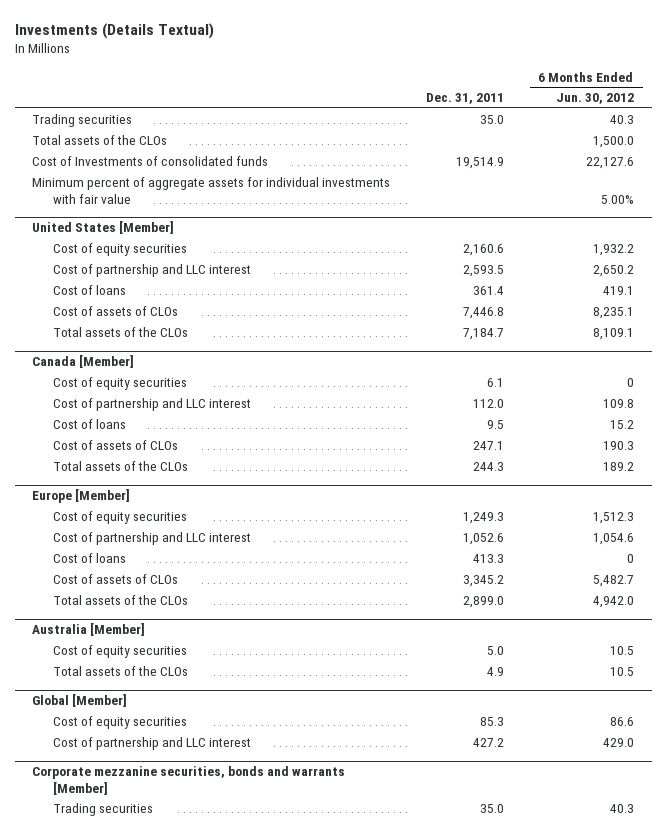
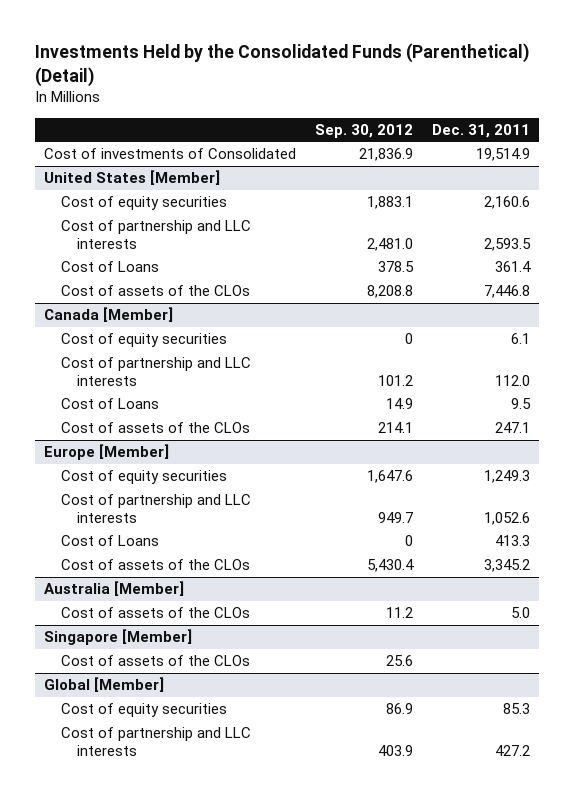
- Investments (Details Textual)
+ Investments Held by the Consolidated Funds (Parenthetical) (Detail)
- | Dec. 31, 2011 | 6 Months Ended Jun. 30, 2012
+ | Sep. 30, 2012 | Dec. 31, 2011
- Trading securities | 35.0 | 40.3
- Total assets of the CLOs | | 1,500.0
- Cost of Investments of consolidated funds | 19,514.9 | 22,127.6
- Minimum percent of aggregate assets for individual investments with fair value | | 5.00%
+ Cost of investments of Consolidated | 21,836.9 | 19,514.9
@ United States [Member]
- Cost of partnership and LLC interest | 2,593.5 | 2,650.2
- Cost of loans | 361.4 | 419.1
- Cost of assets of CLOs | 7,446.8 | 8,235.1
- Total assets of the CLOs | 7,184.7 | 8,109.1
+ Cost of partnership and LLC interests | 2,481.0 | 2,593.5
+ Cost of Loans | 378.5 | 361.4
+ Cost of assets of the CLOs | 8,208.8 | 7,446.8
@ Canada [Member]
- Cost of partnership and LLC interest | 112.0 | 109.8
- Cost of loans | 9.5 | 15.2
- Cost of assets of CLOs | 247.1 | 190.3
- Total assets of the CLOs | 244.3 | 189.2
+ Cost of partnership and LLC interests | 101.2 | 112.0
+ Cost of Loans | 14.9 | 9.5
+ Cost of assets of the CLOs | 214.1 | 247.1
@ Europe [Member]
- Cost of partnership and LLC interest | 1,052.6 | 1,054.6
- Cost of loans | 413.3 | 0
- Cost of assets of CLOs | 3,345.2 | 5,482.7
- Total assets of the CLOs | 2,899.0 | 4,942.0
+ Cost of partnership and LLC interests | 949.7 | 1,052.6
+ Cost of Loans | 0 | 413.3
+ Cost of assets of the CLOs | 5,430.4 | 3,345.2
@ Australia [Member]
- Cost of equity securities | 5.0 | 10.5
- Total assets of the CLOs | 4.9 | 10.5
+ Cost of assets of the CLOs | 11.2 | 5.0
+ Singapore [Member]
+ Cost of assets of the CLOs | 25.6 |
@ Global [Member]
- Cost of partnership and LLC interest | 427.2 | 429.0
- Corporate mezzanine securities, bonds and warrants [Member]
- Trading securities | 35.0 | 40.3
@ Global [Member]
+ Cost of partnership and LLC interests | 403.9 | 427.2

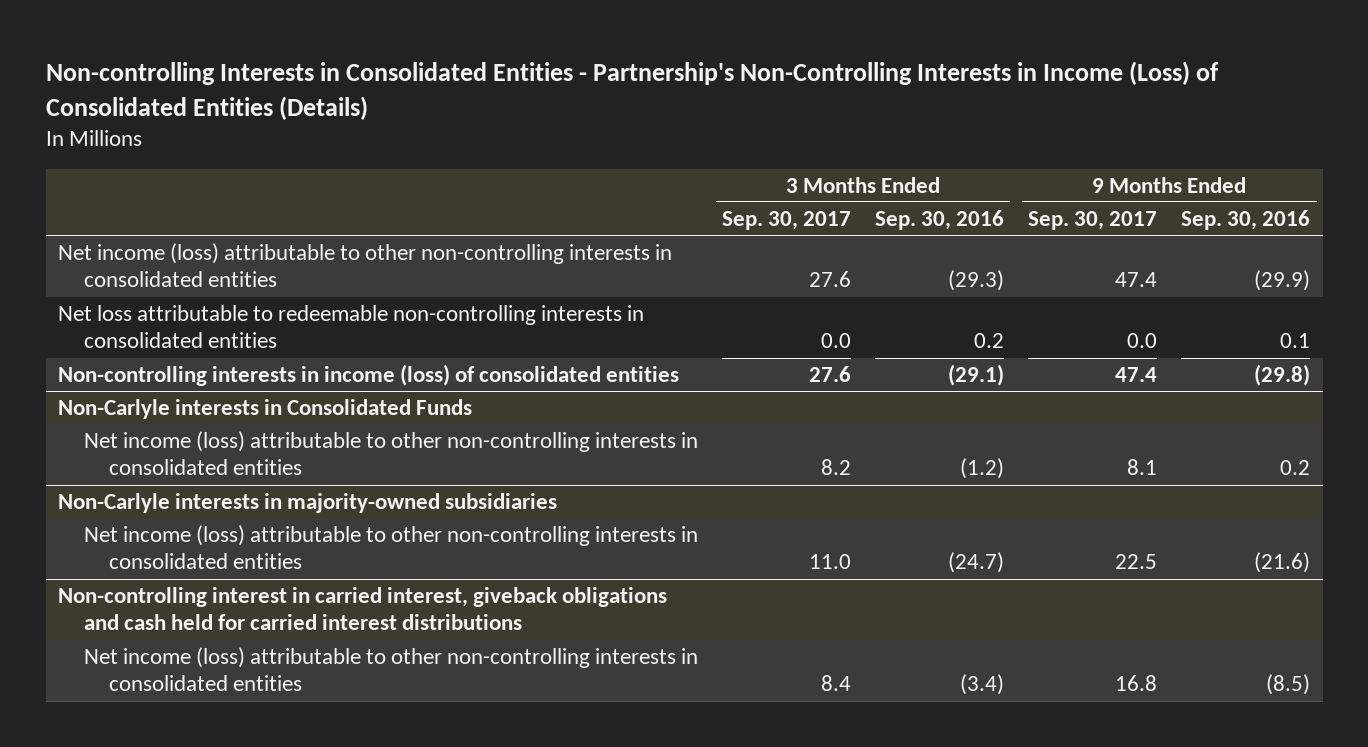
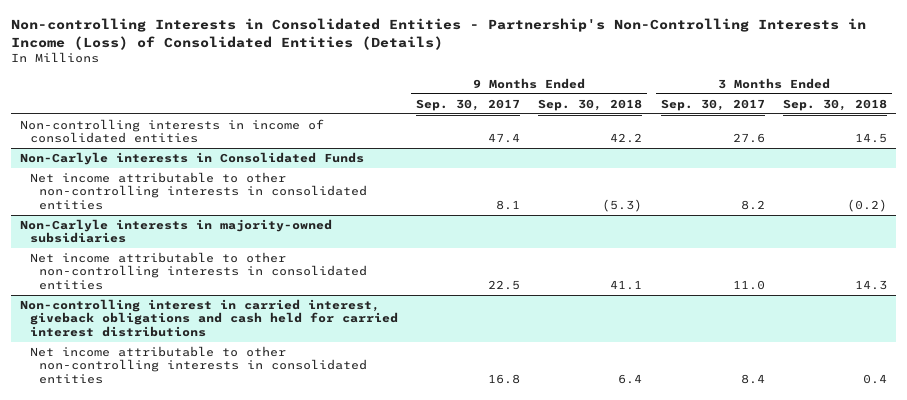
- | 3 Months Ended Sep. 30, 2017 | 3 Months Ended Sep. 30, 2016 | 9 Months Ended Sep. 30, 2017 | 9 Months Ended Sep. 30, 2016
+ | 9 Months Ended Sep. 30, 2017 | 9 Months Ended Sep. 30, 2018 | 3 Months Ended Sep. 30, 2017 | 3 Months Ended Sep. 30, 2018
- Net income (loss) attributable to other non-controlling interests in consolidated entities | 27.6 | (29.3) | 47.4 | (29.9)
- Net loss attributable to redeemable non-controlling interests in consolidated entities | 0.0 | 0.2 | 0.0 | 0.1
- Non-controlling interests in income (loss) of consolidated entities | 27.6 | (29.1) | 47.4 | (29.8)
+ Non-controlling interests in income of consolidated entities | 47.4 | 42.2 | 27.6 | 14.5
@ Non-Carlyle interests in Consolidated Funds
- Net income (loss) attributable to other non-controlling interests in consolidated entities | 8.2 | (1.2) | 8.1 | 0.2
+ Net income attributable to other non-controlling interests in consolidated entities | 8.1 | (5.3) | 8.2 | (0.2)
@ Non-Carlyle interests in majority-owned subsidiaries
- Net income (loss) attributable to other non-controlling interests in consolidated entities | 11.0 | (24.7) | 22.5 | (21.6)
+ Net income attributable to other non-controlling interests in consolidated entities | 22.5 | 41.1 | 11.0 | 14.3
@ Non-controlling interest in carried interest, giveback obligations and cash held for carried interest distributions
- Net income (loss) attributable to other non-controlling interests in consolidated entities | 8.4 | (3.4) | 16.8 | (8.5)
+ Net income attributable to other non-controlling interests in consolidated entities | 16.8 | 6.4 | 8.4 | 0.4

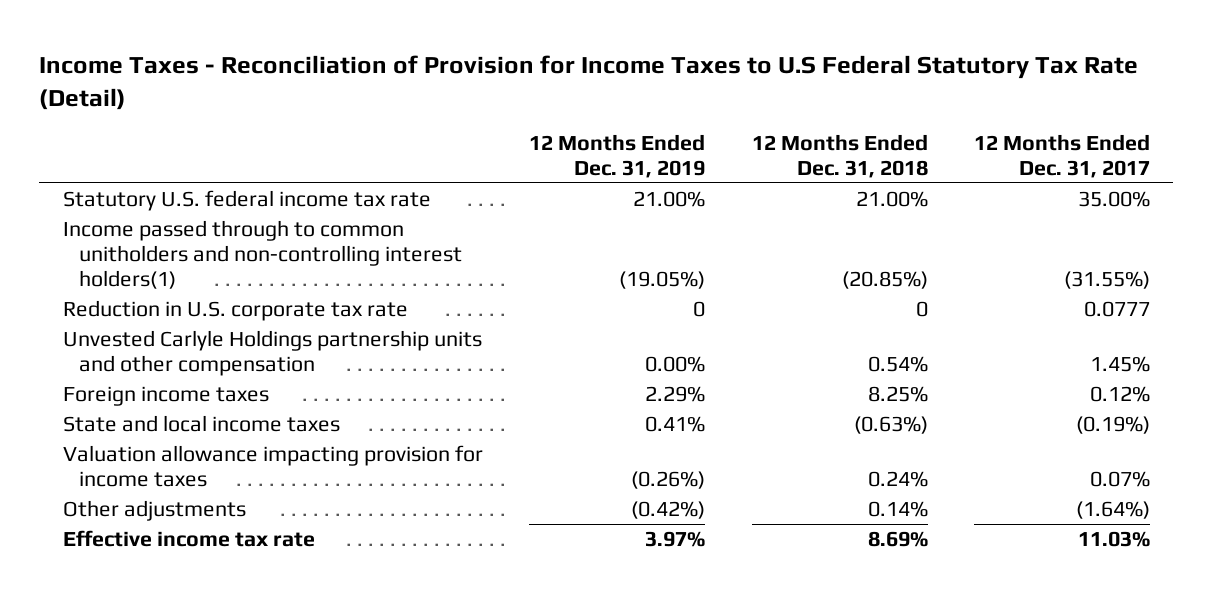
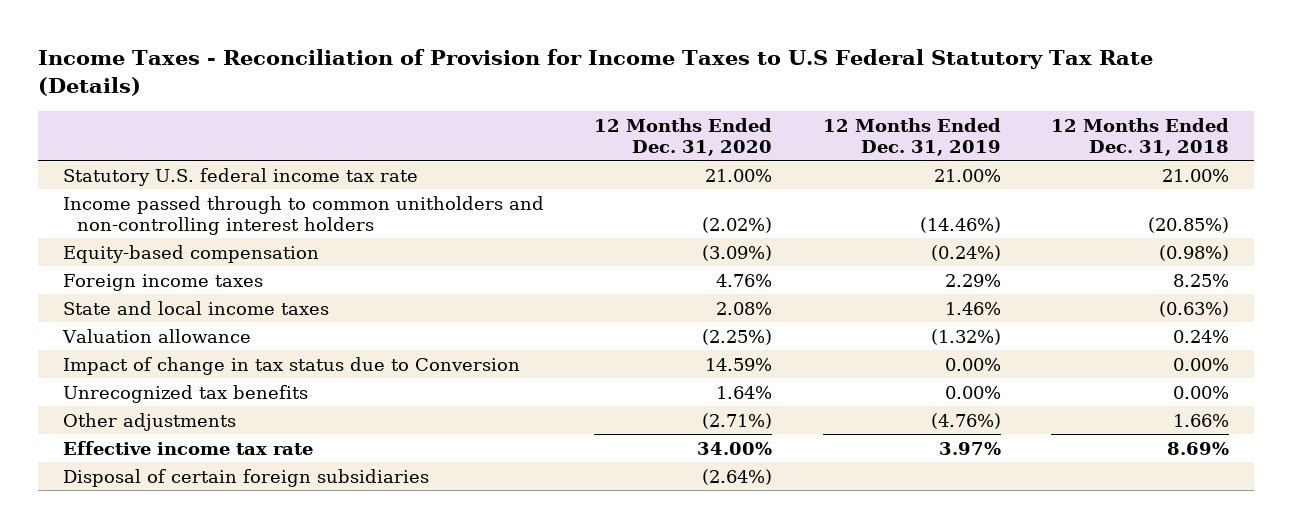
- Income Taxes - Reconciliation of Provision for Income Taxes to U.S Federal Statutory Tax Rate (Detail)
+ Income Taxes - Reconciliation of Provision for Income Taxes to U.S Federal Statutory Tax Rate (Details)
- | 12 Months Ended Dec. 31, 2019 | 12 Months Ended Dec. 31, 2018 | 12 Months Ended Dec. 31, 2017
+ | 12 Months Ended Dec. 31, 2020 | 12 Months Ended Dec. 31, 2019 | 12 Months Ended Dec. 31, 2018
- Income passed through to common unitholders and non-controlling interest holders(1) | (19.05%) | (20.85%) | (31.55%)
- Reduction in U.S. corporate tax rate | 0 | 0 | 0.0777
- Unvested Carlyle Holdings partnership units and other compensation | 0.00% | 0.54% | 1.45%
+ Income passed through to common unitholders and non-controlling interest holders | (2.02%) | (14.46%) | (20.85%)
+ Equity-based compensation | (3.09%) | (0.24%) | (0.98%)
- State and local income taxes | 0.41% | (0.63%) | (0.19%)
- Valuation allowance impacting provision for income taxes | (0.26%) | 0.24% | 0.07%
- Other adjustments | (0.42%) | 0.14% | (1.64%)
+ State and local income taxes | 2.08% | 1.46% | (0.63%)
+ Valuation allowance | (2.25%) | (1.32%) | 0.24%
+ Impact of change in tax status due to Conversion | 14.59% | 0.00% | 0.00%
+ Unrecognized tax benefits | 1.64% | 0.00% | 0.00%
+ Other adjustments | (2.71%) | (4.76%) | 1.66%
+ Disposal of certain foreign subsidiaries | (2.64%) | |

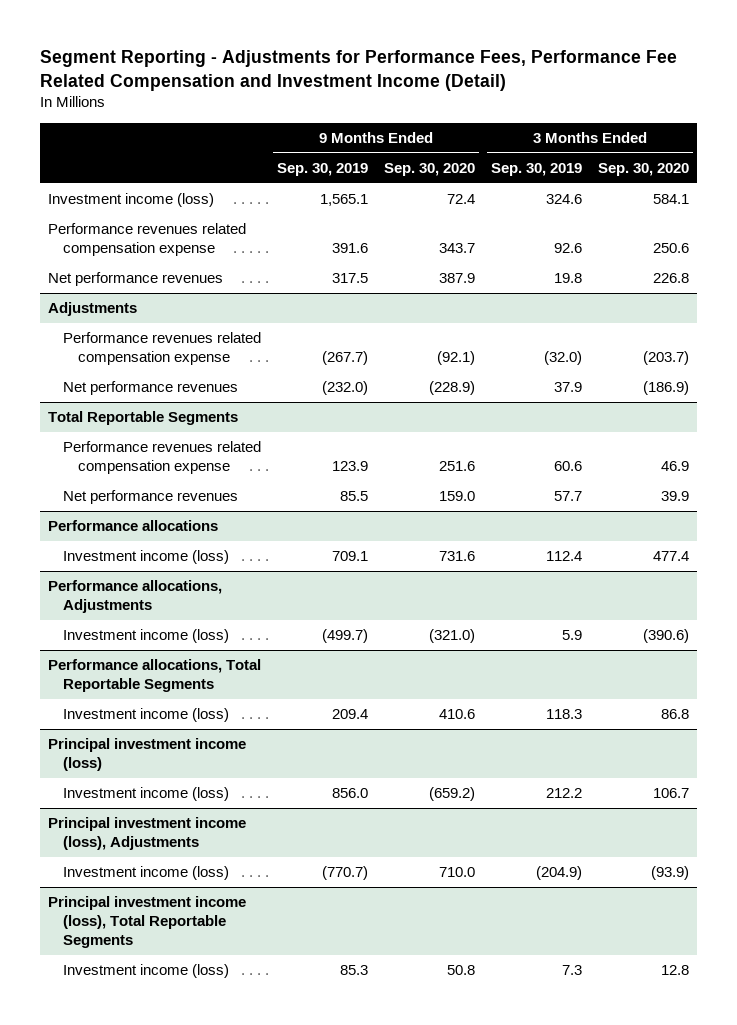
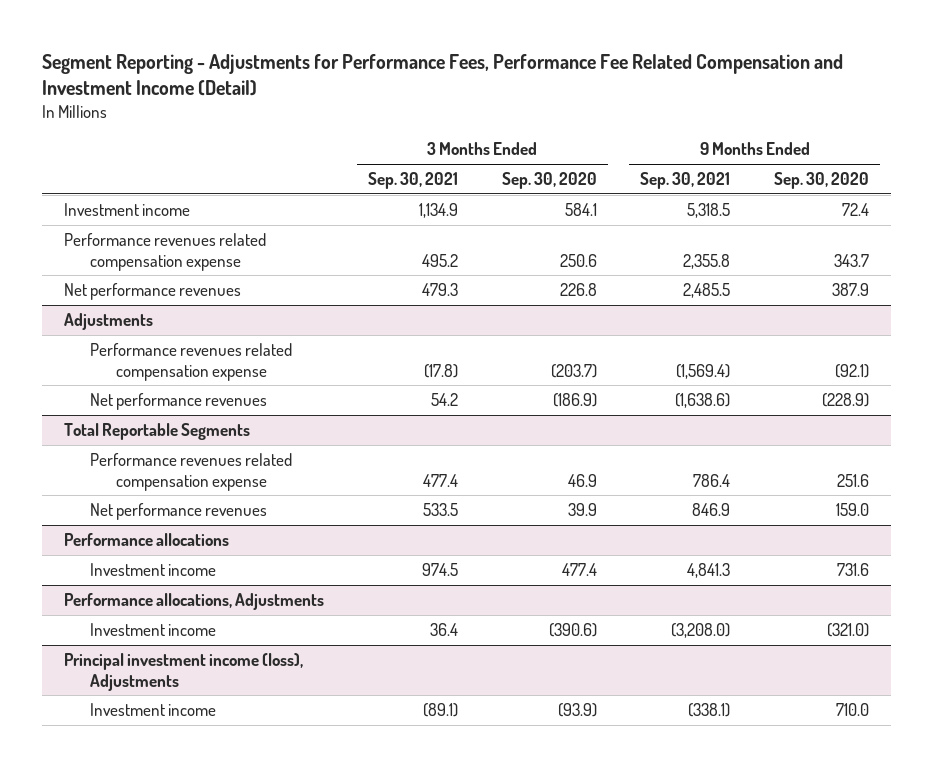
- | 9 Months Ended Sep. 30, 2019 | 9 Months Ended Sep. 30, 2020 | 3 Months Ended Sep. 30, 2019 | 3 Months Ended Sep. 30, 2020
+ | 3 Months Ended Sep. 30, 2021 | 3 Months Ended Sep. 30, 2020 | 9 Months Ended Sep. 30, 2021 | 9 Months Ended Sep. 30, 2020
- Investment income (loss) | 1,565.1 | 72.4 | 324.6 | 584.1
+ Investment income | 1,134.9 | 584.1 | 5,318.5 | 72.4
@ Performance allocations
- Investment income (loss) | 709.1 | 731.6 | 112.4 | 477.4
+ Investment income | 974.5 | 477.4 | 4,841.3 | 731.6
@ Performance allocations, Adjustments
- Investment income (loss) | (499.7) | (321.0) | 5.9 | (390.6)
- Performance allocations, Total Reportable Segments
- Investment income (loss) | 209.4 | 410.6 | 118.3 | 86.8
- Principal investment income (loss)
- Investment income (loss) | 856.0 | (659.2) | 212.2 | 106.7
@ Performance allocations, Adjustments
+ Investment income | 36.4 | (390.6) | (3,208.0) | (321.0)
@ Principal investment income (loss), Adjustments
- Investment income (loss) | (770.7) | 710.0 | (204.9) | (93.9)
- Principal investment income (loss), Total Reportable Segments
- Investment income (loss) | 85.3 | 50.8 | 7.3 | 12.8
@ Principal investment income (loss), Adjustments
+ Investment income | (89.1) | (93.9) | (338.1) | 710.0

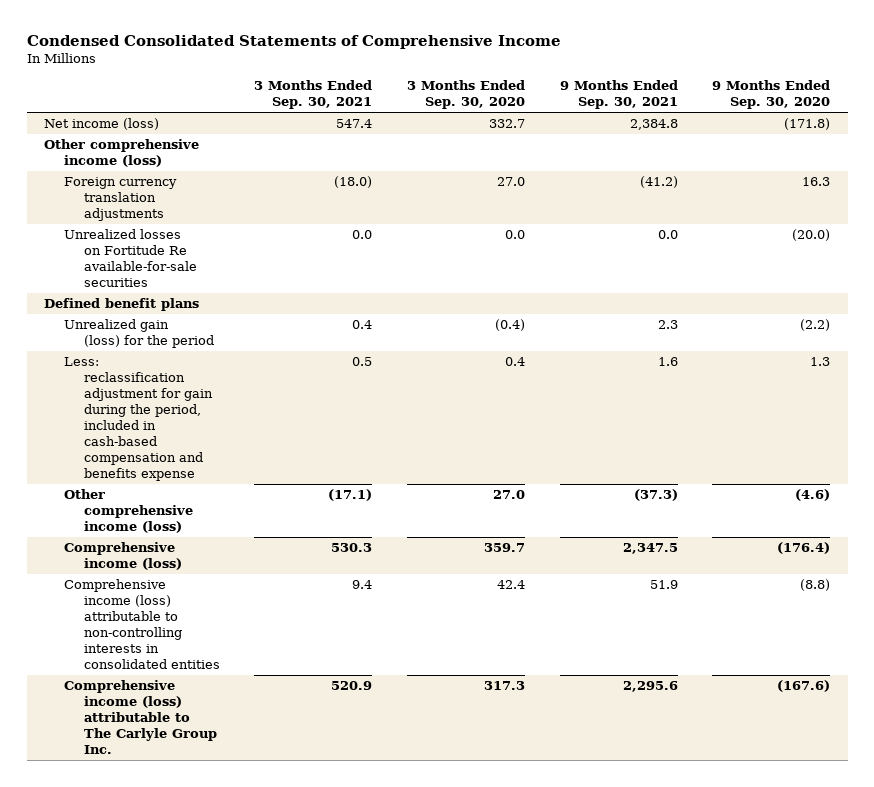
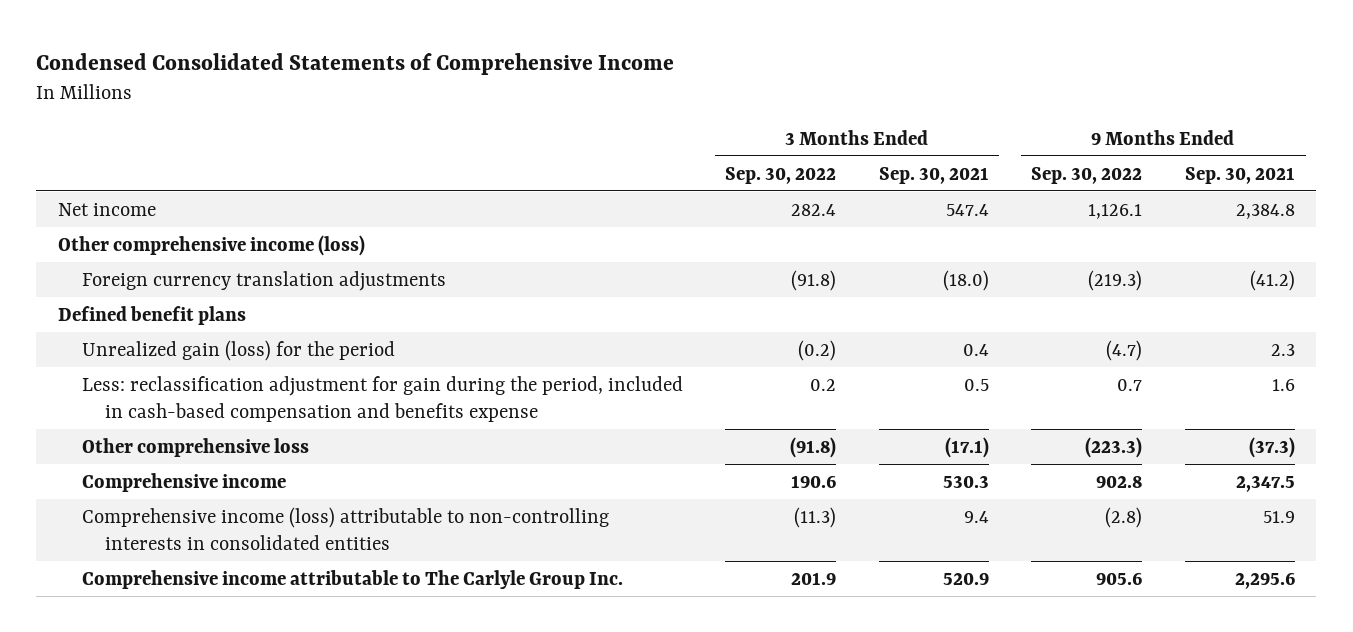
- | 3 Months Ended Sep. 30, 2021 | 3 Months Ended Sep. 30, 2020 | 9 Months Ended Sep. 30, 2021 | 9 Months Ended Sep. 30, 2020
+ | 3 Months Ended Sep. 30, 2022 | 3 Months Ended Sep. 30, 2021 | 9 Months Ended Sep. 30, 2022 | 9 Months Ended Sep. 30, 2021
- Net income (loss) | 547.4 | 332.7 | 2,384.8 | (171.8)
+ Net income | 282.4 | 547.4 | 1,126.1 | 2,384.8
- Unrealized losses on Fortitude Re available-for-sale securities | 0.0 | 0.0 | 0.0 | (20.0)
- Other comprehensive income (loss) | (17.1) | 27.0 | (37.3) | (4.6)
- Comprehensive income (loss) | 530.3 | 359.7 | 2,347.5 | (176.4)
+ Other comprehensive loss | (91.8) | (17.1) | (223.3) | (37.3)
+ Comprehensive income | 190.6 | 530.3 | 902.8 | 2,347.5
- Comprehensive income (loss) attributable to The Carlyle Group Inc. | 520.9 | 317.3 | 2,295.6 | (167.6)
+ Comprehensive income attributable to The Carlyle Group Inc. | 201.9 | 520.9 | 905.6 | 2,295.6

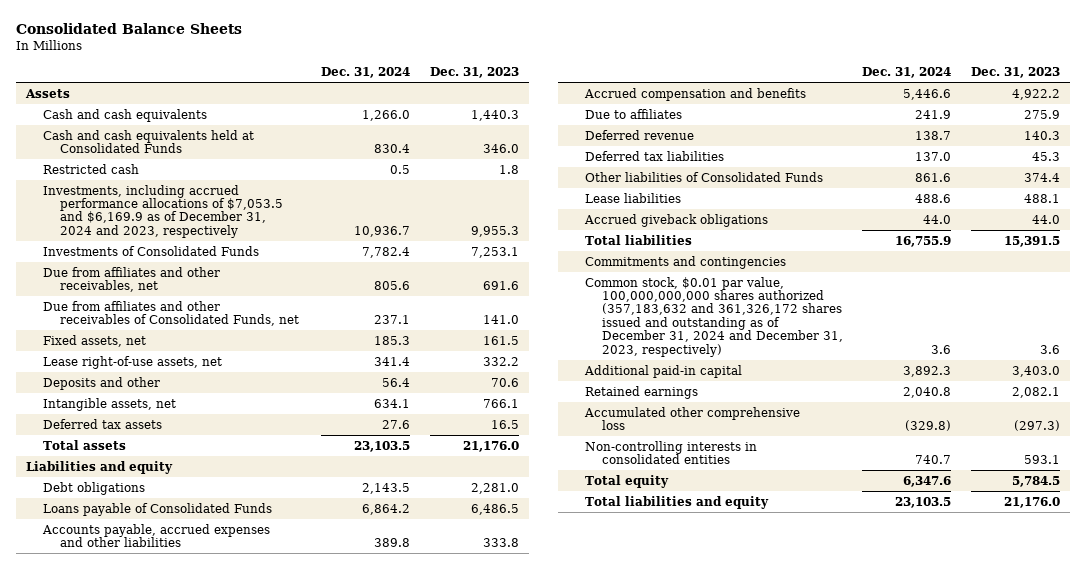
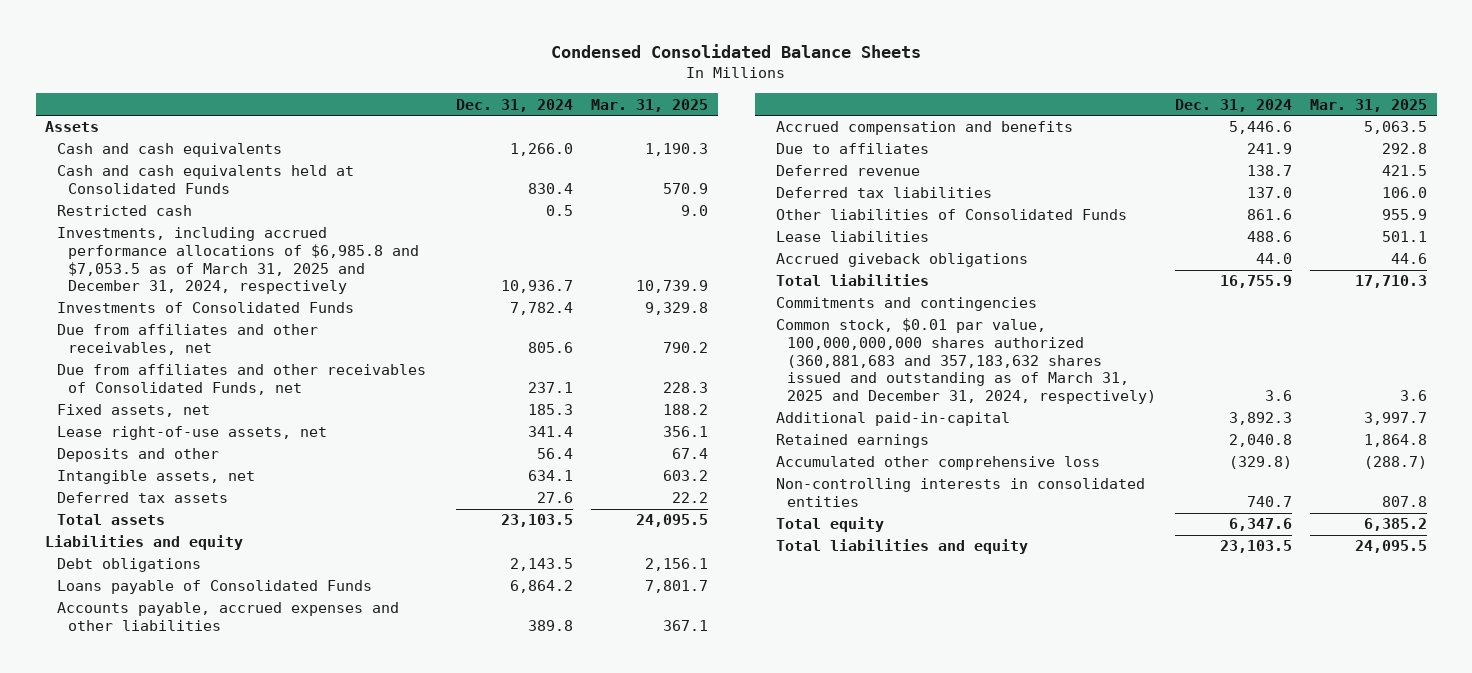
- Consolidated Balance Sheets
+ Condensed Consolidated Balance Sheets
- | Dec. 31, 2024 | Dec. 31, 2023
+ | Dec. 31, 2024 | Mar. 31, 2025
- Investments, including accrued performance allocations of $7,053.5 and $6,169.9 as of December 31, 2024 and 2023, respectively | 10,936.7 | 9,955.3
+ Investments, including accrued performance allocations of $6,985.8 and $7,053.5 as of March 31, 2025 and December 31, 2024, respectively | 10,936.7 | 10,739.9
- Common stock, $0.01 par value, 100,000,000,000 shares authorized (357,183,632 and 361,326,172 shares issued and outstanding as of December 31, 2024 and December 31, 2023, respectively) | 3.6 | 3.6
- Additional paid-in capital | 3,892.3 | 3,403.0
+ Common stock, $0.01 par value, 100,000,000,000 shares authorized (360,881,683 and 357,183,632 shares issued and outstanding as of March 31, 2025 and December 31, 2024, respectively) | 3.6 | 3.6
+ Additional paid-in-capital | 3,892.3 | 3,997.7

